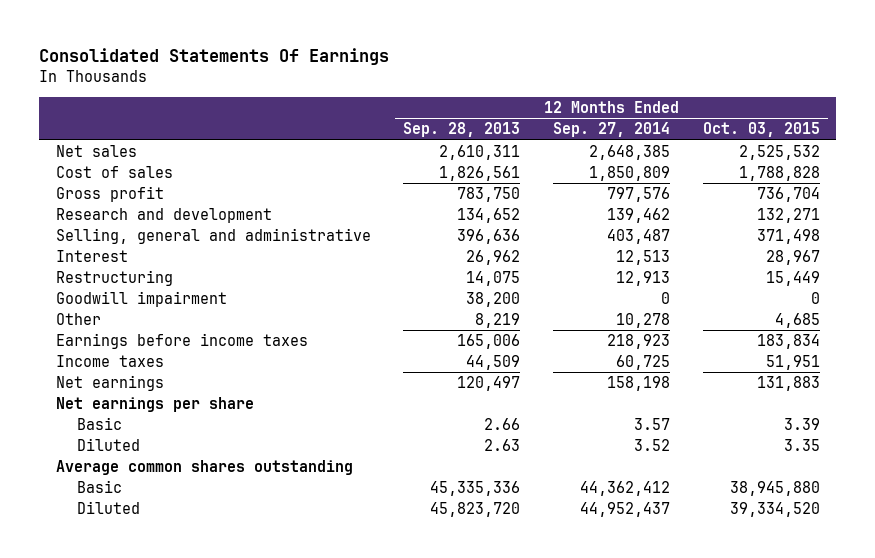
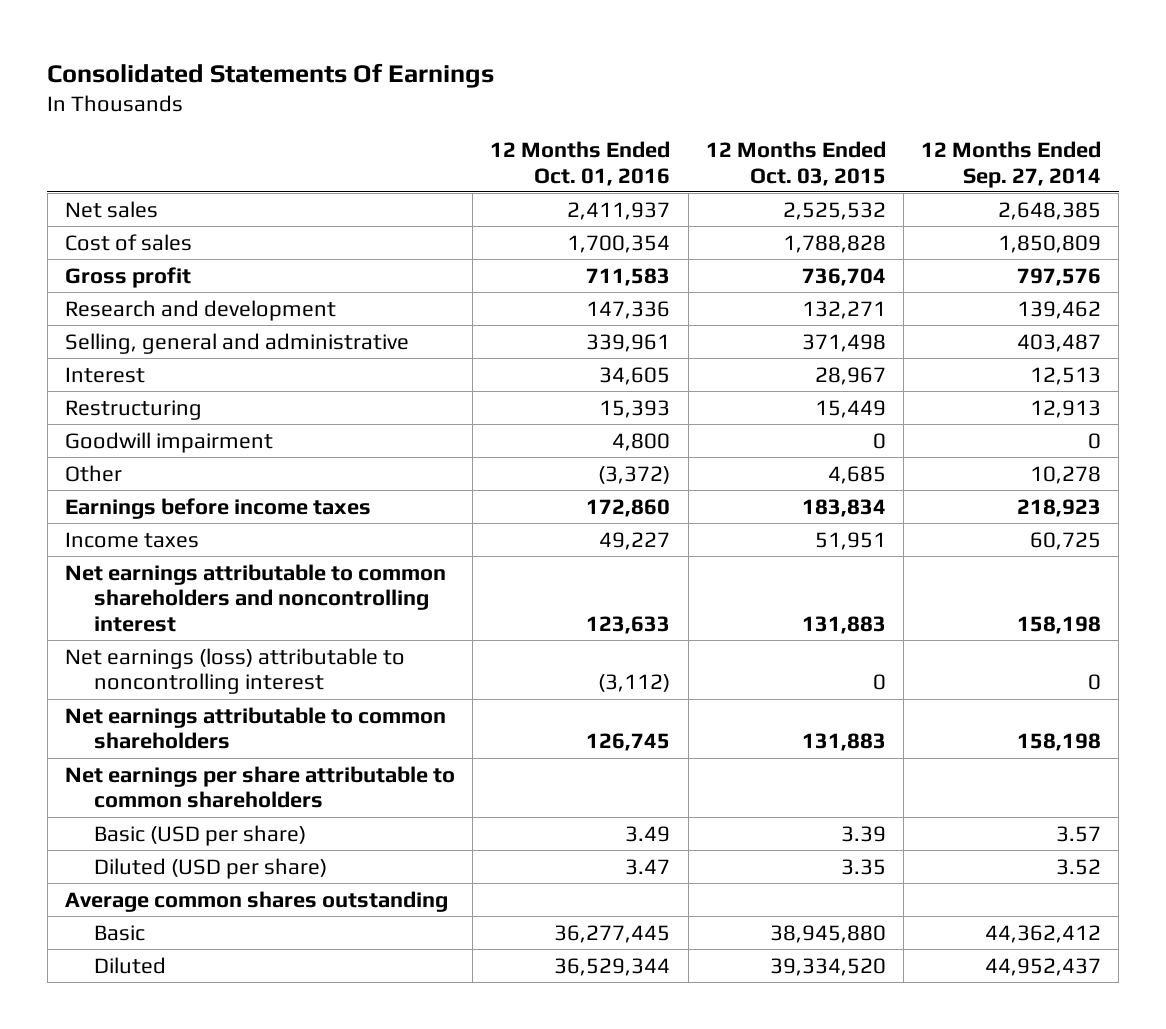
- | 12 Months Ended Sep. 28, 2013 | 12 Months Ended Sep. 27, 2014 | 12 Months Ended Oct. 03, 2015
+ | 12 Months Ended Oct. 01, 2016 | 12 Months Ended Oct. 03, 2015 | 12 Months Ended Sep. 27, 2014
- Net earnings | 120,497 | 158,198 | 131,883
- Net earnings per share
- Basic | 2.66 | 3.57 | 3.39
- Diluted | 2.63 | 3.52 | 3.35
+ Net earnings attributable to common shareholders and noncontrolling interest | 123,633 | 131,883 | 158,198
+ Net earnings (loss) attributable to noncontrolling interest | (3,112) | 0 | 0
+ Net earnings attributable to common shareholders | 126,745 | 131,883 | 158,198
+ Net earnings per share attributable to common shareholders
+ Basic (USD per share) | 3.49 | 3.39 | 3.57
+ Diluted (USD per share) | 3.47 | 3.35 | 3.52

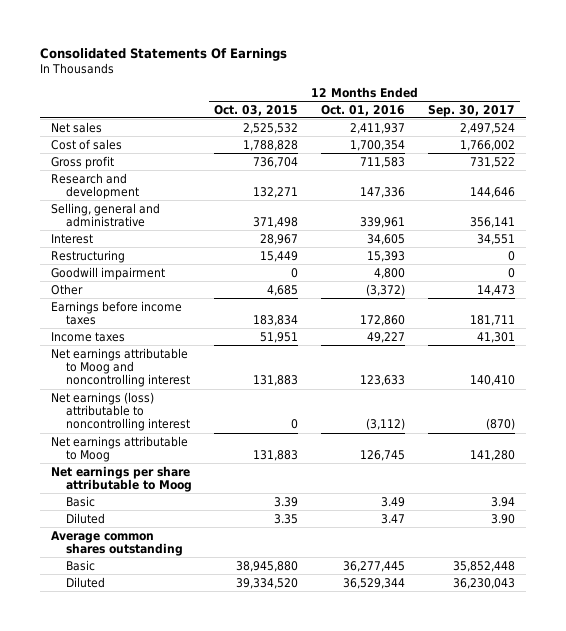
- | 12 Months Ended Oct. 01, 2016 | 12 Months Ended Oct. 03, 2015 | 12 Months Ended Sep. 27, 2014
+ | 12 Months Ended Oct. 03, 2015 | 12 Months Ended Oct. 01, 2016 | 12 Months Ended Sep. 30, 2017
- Net earnings attributable to common shareholders and noncontrolling interest | 123,633 | 131,883 | 158,198
+ Net earnings attributable to Moog and noncontrolling interest | 131,883 | 123,633 | 140,410
- Net earnings attributable to common shareholders | 126,745 | 131,883 | 158,198
- Net earnings per share attributable to common shareholders
- Basic (USD per share) | 3.49 | 3.39 | 3.57
- Diluted (USD per share) | 3.47 | 3.35 | 3.52
+ Net earnings attributable to Moog | 131,883 | 126,745 | 141,280
+ Net earnings per share attributable to Moog
+ Basic | 3.39 | 3.49 | 3.94
+ Diluted | 3.35 | 3.47 | 3.90

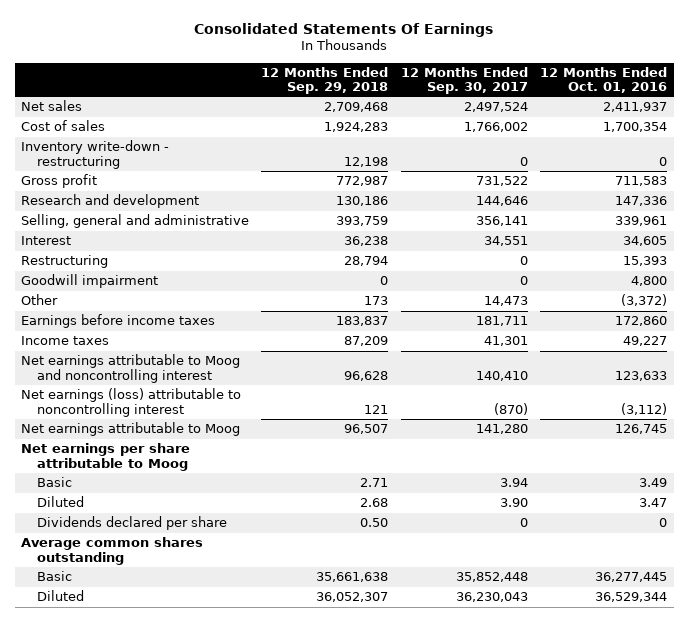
- | 12 Months Ended Oct. 03, 2015 | 12 Months Ended Oct. 01, 2016 | 12 Months Ended Sep. 30, 2017
+ | 12 Months Ended Sep. 29, 2018 | 12 Months Ended Sep. 30, 2017 | 12 Months Ended Oct. 01, 2016
+ Inventory write-down - restructuring | 12,198 | 0 | 0
+ Dividends declared per share | 0.50 | 0 | 0

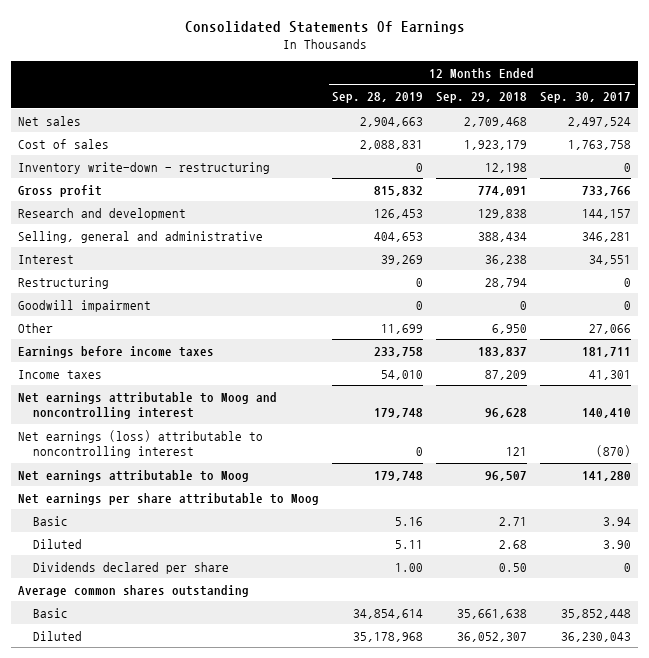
- | 12 Months Ended Sep. 29, 2018 | 12 Months Ended Sep. 30, 2017 | 12 Months Ended Oct. 01, 2016
+ | 12 Months Ended Sep. 28, 2019 | 12 Months Ended Sep. 29, 2018 | 12 Months Ended Sep. 30, 2017
- Cost of sales | 1,924,283 | 1,766,002 | 1,700,354
+ Cost of sales | 2,088,831 | 1,923,179 | 1,763,758
- Gross profit | 772,987 | 731,522 | 711,583
- Research and development | 130,186 | 144,646 | 147,336
- Selling, general and administrative | 393,759 | 356,141 | 339,961
+ Gross profit | 815,832 | 774,091 | 733,766
+ Research and development | 126,453 | 129,838 | 144,157
+ Selling, general and administrative | 404,653 | 388,434 | 346,281
- Other | 173 | 14,473 | (3,372)
+ Other | 11,699 | 6,950 | 27,066

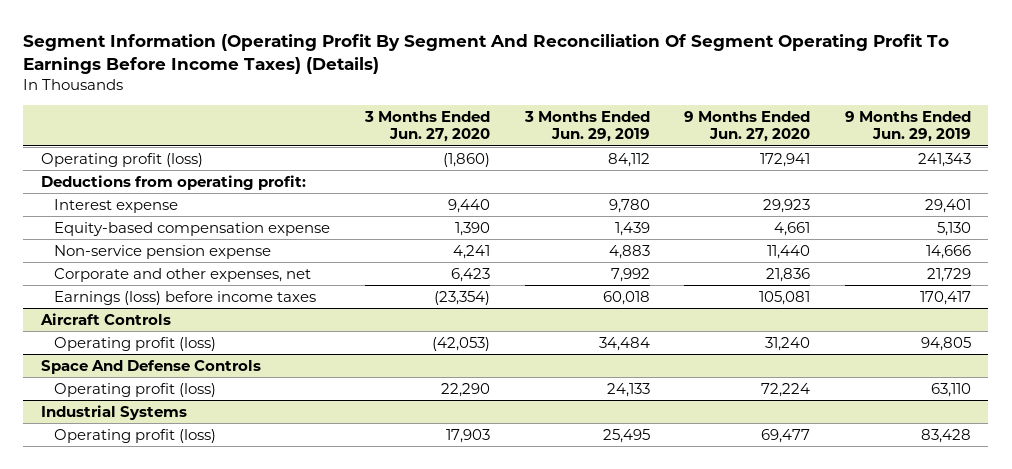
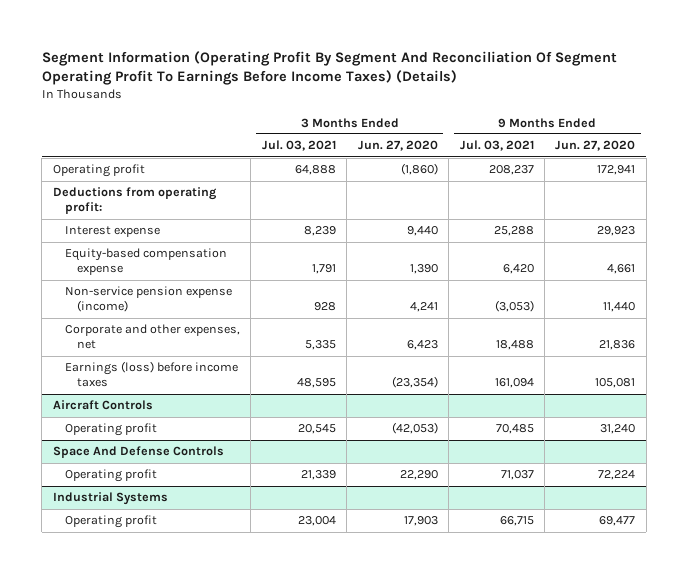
- | 3 Months Ended Jun. 27, 2020 | 3 Months Ended Jun. 29, 2019 | 9 Months Ended Jun. 27, 2020 | 9 Months Ended Jun. 29, 2019
+ | 3 Months Ended Jul. 03, 2021 | 3 Months Ended Jun. 27, 2020 | 9 Months Ended Jul. 03, 2021 | 9 Months Ended Jun. 27, 2020
- Operating profit (loss) | (1,860) | 84,112 | 172,941 | 241,343
+ Operating profit | 64,888 | (1,860) | 208,237 | 172,941
- Non-service pension expense | 4,241 | 4,883 | 11,440 | 14,666
+ Non-service pension expense (income) | 928 | 4,241 | (3,053) | 11,440
@ Aircraft Controls
- Operating profit (loss) | (42,053) | 34,484 | 31,240 | 94,805
+ Operating profit | 20,545 | (42,053) | 70,485 | 31,240
@ Space And Defense Controls
- Operating profit (loss) | 22,290 | 24,133 | 72,224 | 63,110
+ Operating profit | 21,339 | 22,290 | 71,037 | 72,224
@ Industrial Systems
- Operating profit (loss) | 17,903 | 25,495 | 69,477 | 83,428
+ Operating profit | 23,004 | 17,903 | 66,715 | 69,477

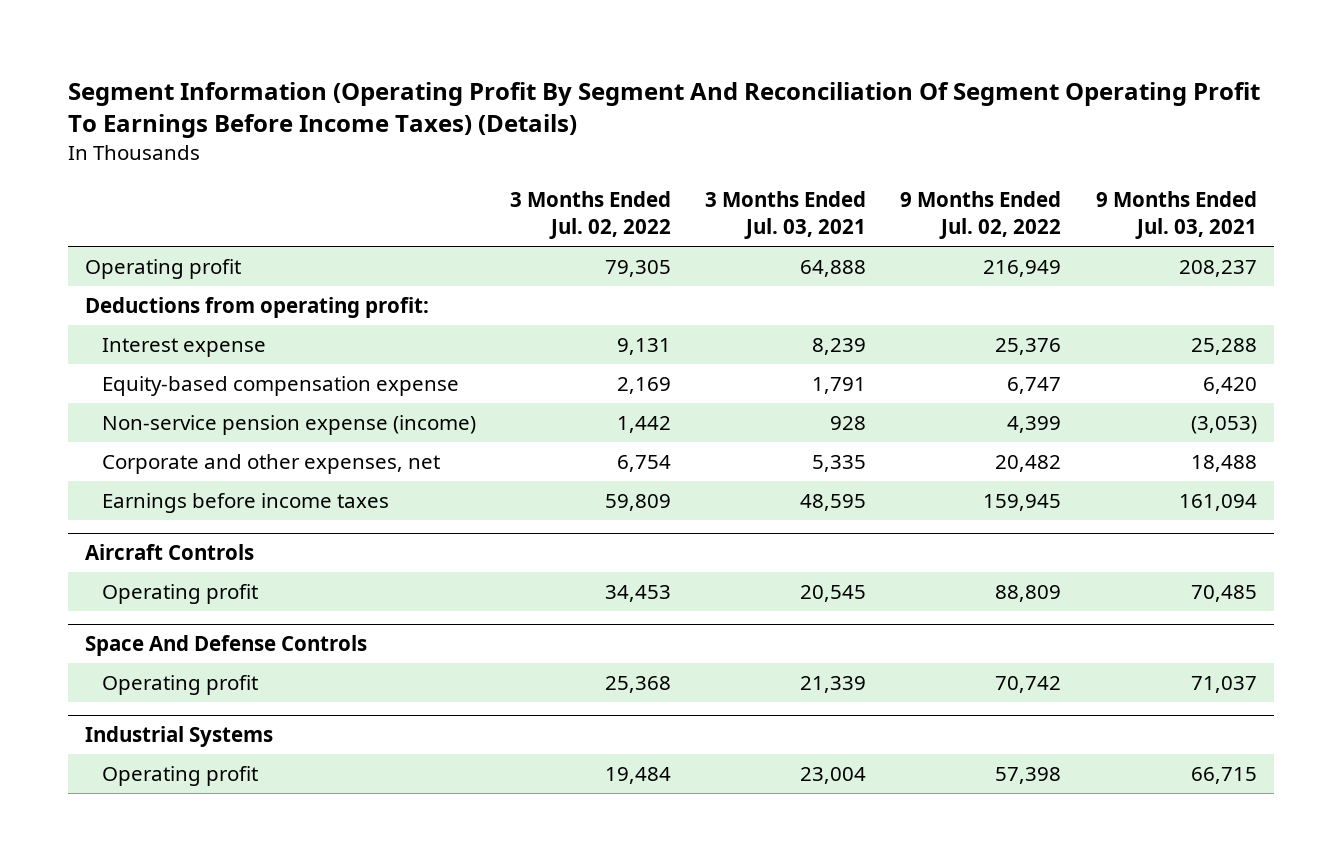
- | 3 Months Ended Jul. 03, 2021 | 3 Months Ended Jun. 27, 2020 | 9 Months Ended Jul. 03, 2021 | 9 Months Ended Jun. 27, 2020
+ | 3 Months Ended Jul. 02, 2022 | 3 Months Ended Jul. 03, 2021 | 9 Months Ended Jul. 02, 2022 | 9 Months Ended Jul. 03, 2021
- Earnings (loss) before income taxes | 48,595 | (23,354) | 161,094 | 105,081
+ Earnings before income taxes | 59,809 | 48,595 | 159,945 | 161,094

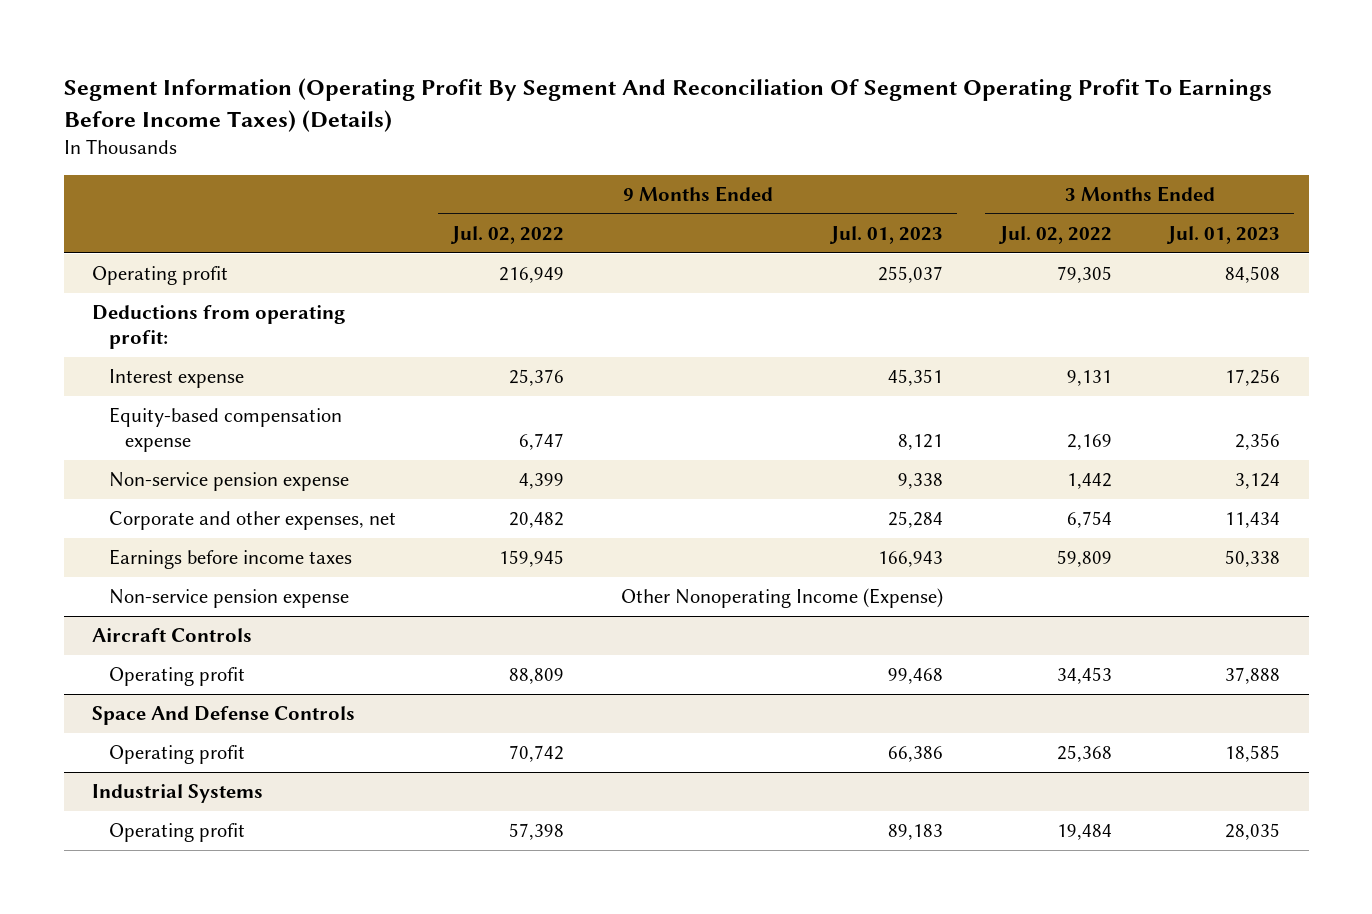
- | 3 Months Ended Jul. 02, 2022 | 3 Months Ended Jul. 03, 2021 | 9 Months Ended Jul. 02, 2022 | 9 Months Ended Jul. 03, 2021
+ | 9 Months Ended Jul. 02, 2022 | 9 Months Ended Jul. 01, 2023 | 3 Months Ended Jul. 02, 2022 | 3 Months Ended Jul. 01, 2023
- Non-service pension expense (income) | 1,442 | 928 | 4,399 | (3,053)
+ Non-service pension expense | 4,399 | 9,338 | 1,442 | 3,124
+ Non-service pension expense | | Other Nonoperating Income (Expense) | |

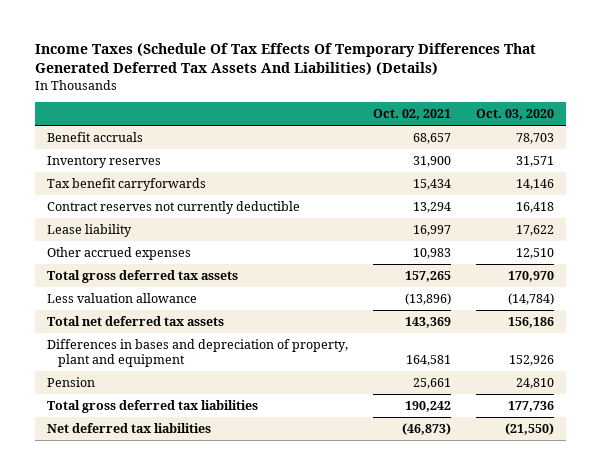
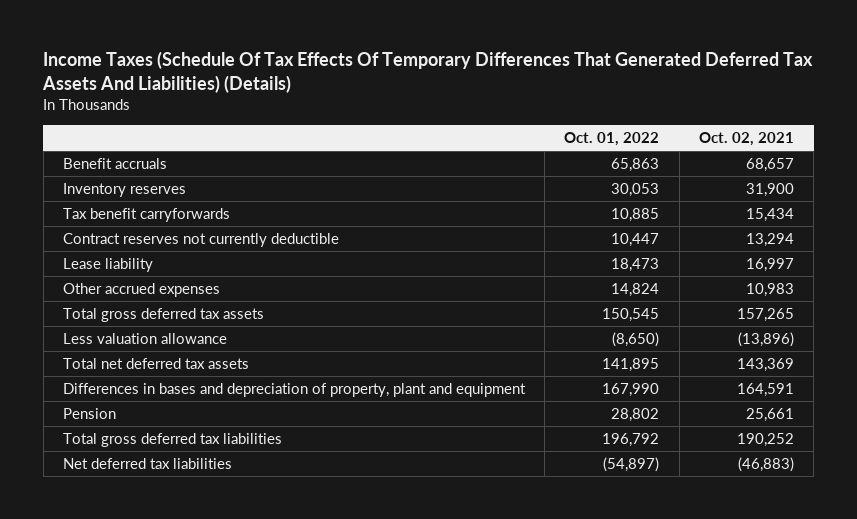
- | Oct. 02, 2021 | Oct. 03, 2020
+ | Oct. 01, 2022 | Oct. 02, 2021
- Differences in bases and depreciation of property, plant and equipment | 164,581 | 152,926
+ Differences in bases and depreciation of property, plant and equipment | 167,990 | 164,591
- Total gross deferred tax liabilities | 190,242 | 177,736
- Net deferred tax liabilities | (46,873) | (21,550)
+ Total gross deferred tax liabilities | 196,792 | 190,252
+ Net deferred tax liabilities | (54,897) | (46,883)

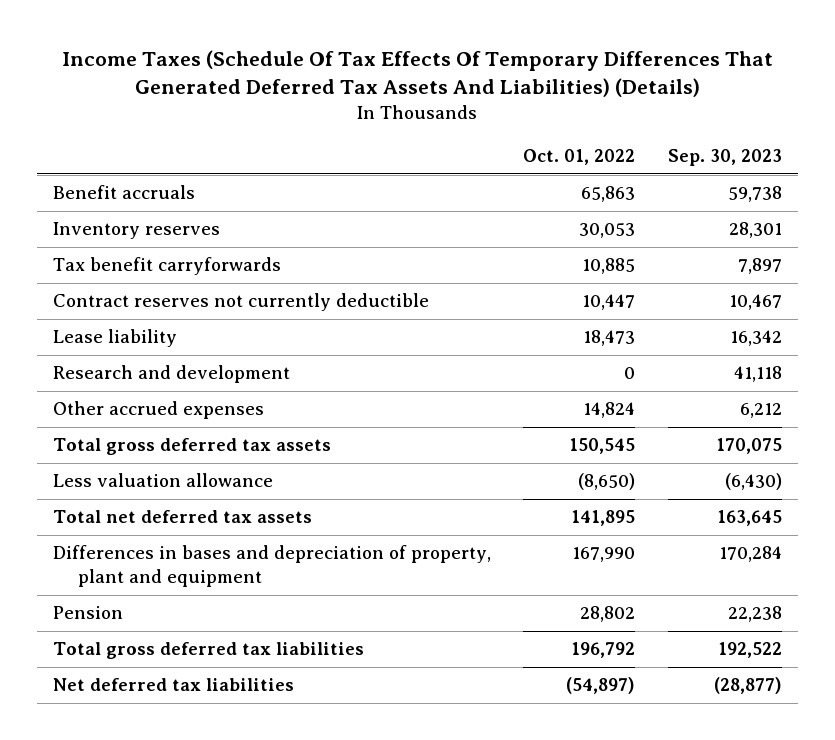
- | Oct. 01, 2022 | Oct. 02, 2021
+ | Oct. 01, 2022 | Sep. 30, 2023
+ Research and development | 0 | 41,118

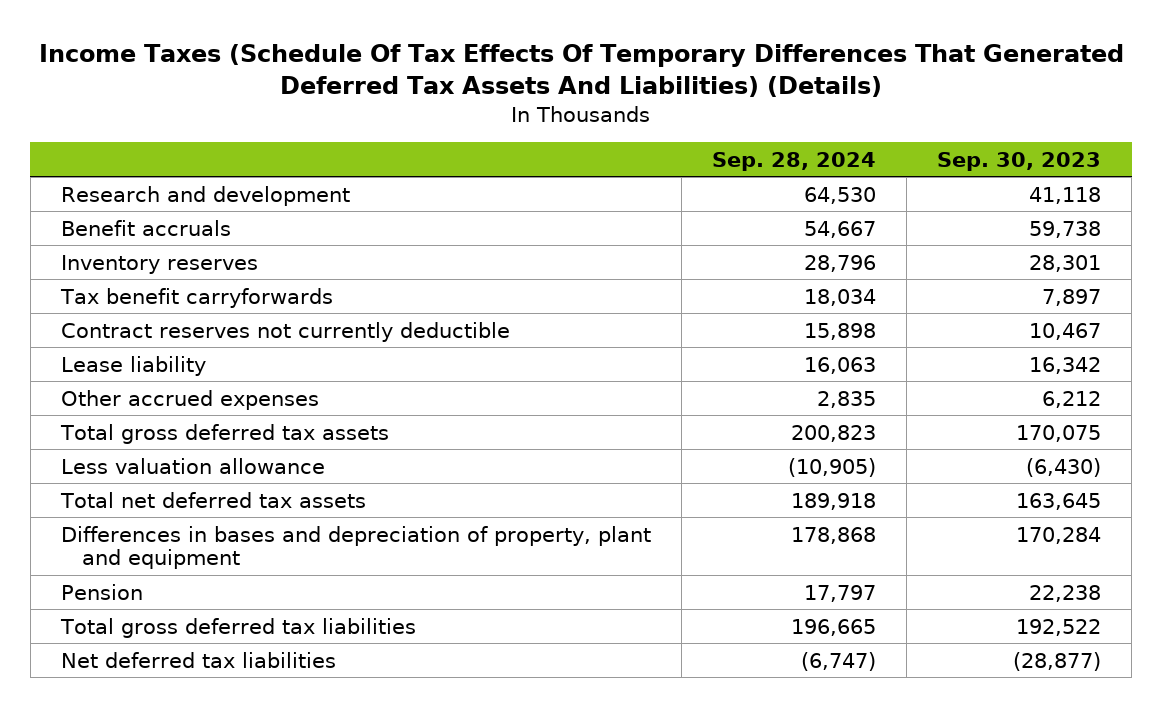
- | Oct. 01, 2022 | Sep. 30, 2023
+ | Sep. 28, 2024 | Sep. 30, 2023
moved up: Research and development | 64,530 | 41,118

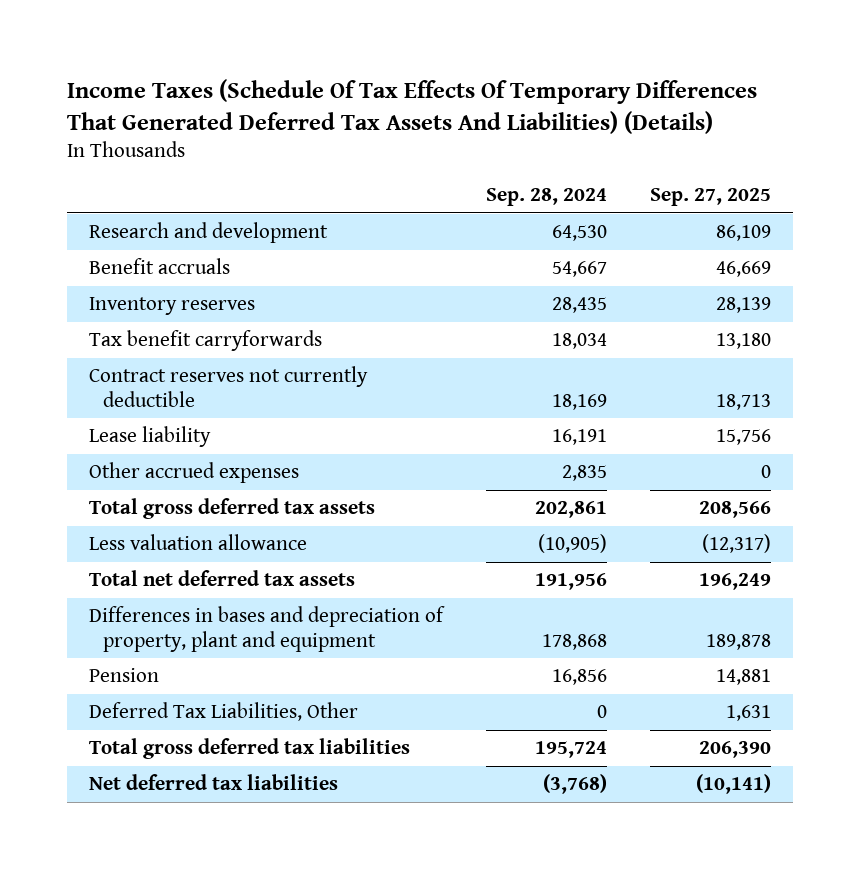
- | Sep. 28, 2024 | Sep. 30, 2023
+ | Sep. 28, 2024 | Sep. 27, 2025
- Inventory reserves | 28,796 | 28,301
+ Inventory reserves | 28,435 | 28,139
- Contract reserves not currently deductible | 15,898 | 10,467
- Lease liability | 16,063 | 16,342
+ Contract reserves not currently deductible | 18,169 | 18,713
+ Lease liability | 16,191 | 15,756
- Total gross deferred tax assets | 200,823 | 170,075
+ Total gross deferred tax assets | 202,861 | 208,566
- Total net deferred tax assets | 189,918 | 163,645
+ Total net deferred tax assets | 191,956 | 196,249
- Pension | 17,797 | 22,238
- Total gross deferred tax liabilities | 196,665 | 192,522
- Net deferred tax liabilities | (6,747) | (28,877)
+ Pension | 16,856 | 14,881
+ Deferred Tax Liabilities, Other | 0 | 1,631
+ Total gross deferred tax liabilities | 195,724 | 206,390
+ Net deferred tax liabilities | (3,768) | (10,141)

